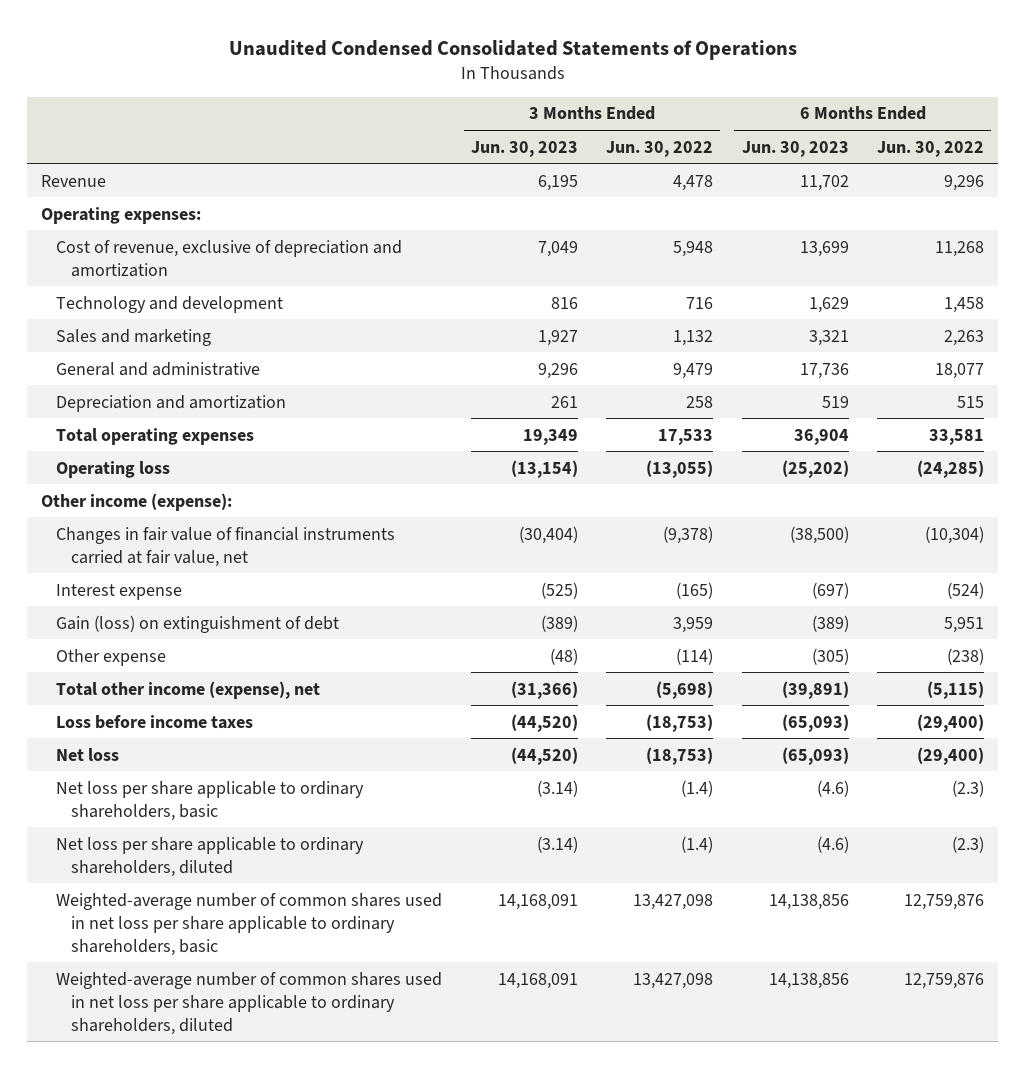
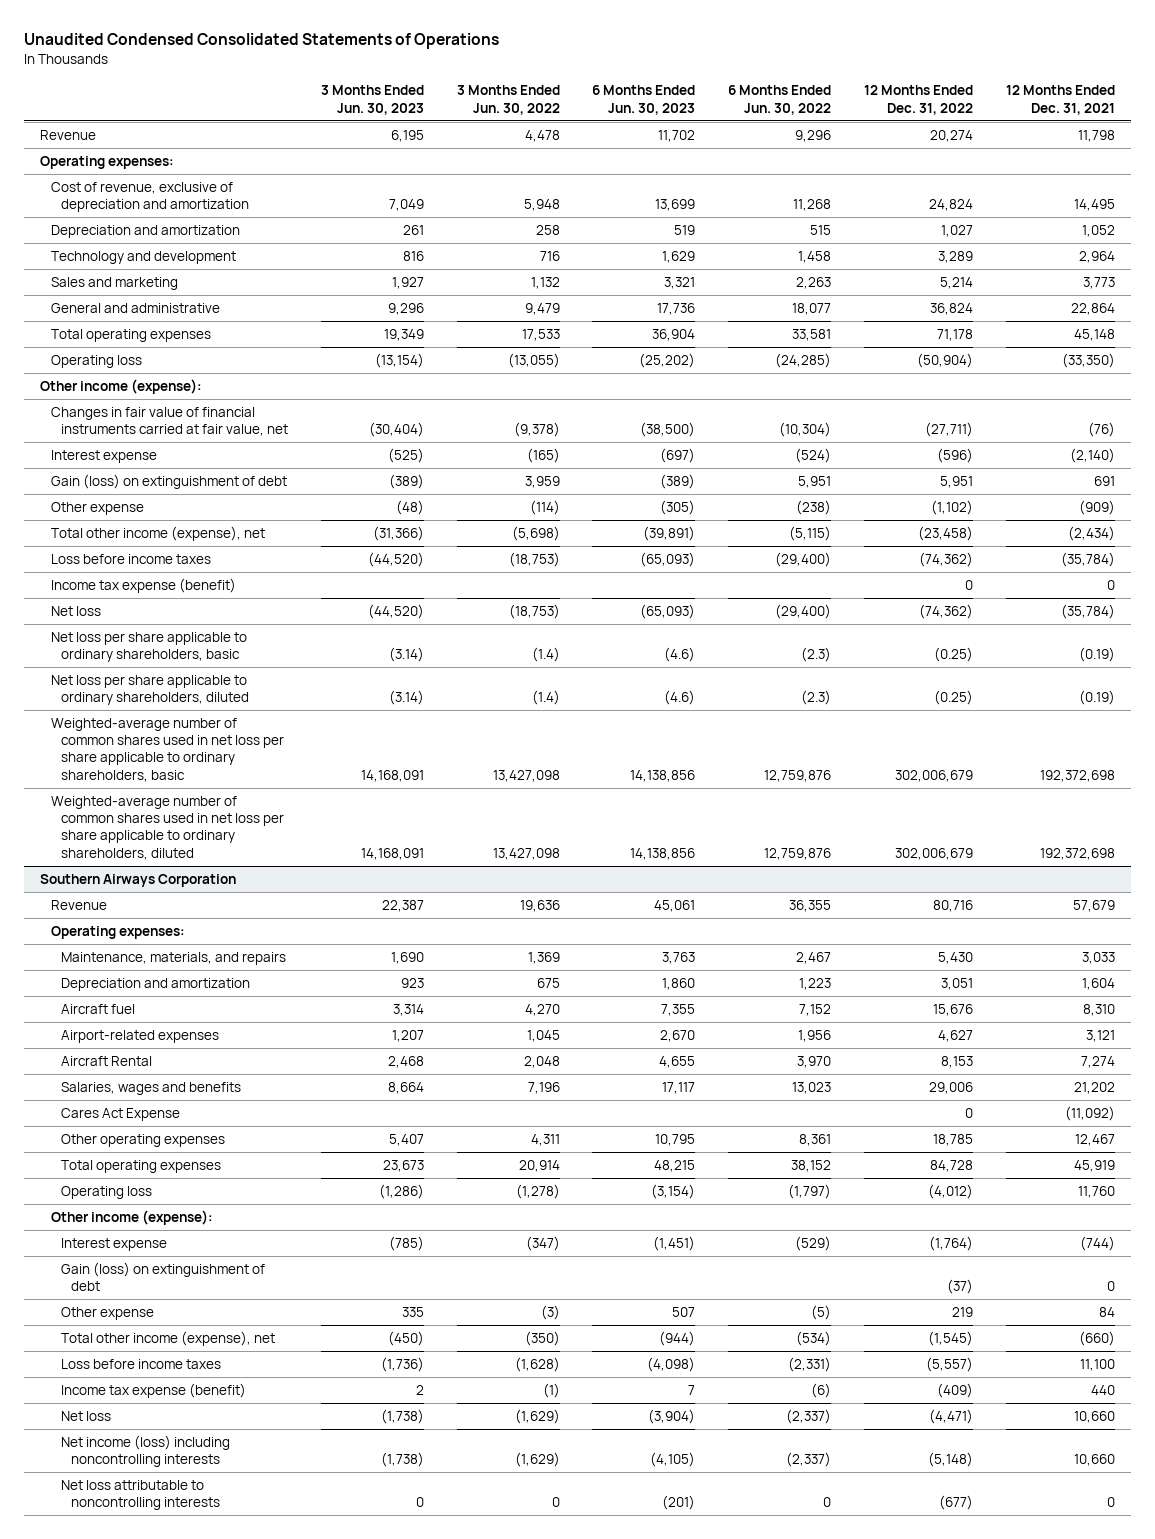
- | 3 Months Ended Jun. 30, 2023 | 3 Months Ended Jun. 30, 2022 | 6 Months Ended Jun. 30, 2023 | 6 Months Ended Jun. 30, 2022
+ | 3 Months Ended Jun. 30, 2023 | 3 Months Ended Jun. 30, 2022 | 6 Months Ended Jun. 30, 2023 | 6 Months Ended Jun. 30, 2022 | 12 Months Ended Dec. 31, 2022 | 12 Months Ended Dec. 31, 2021
moved up: Depreciation and amortization | 261 | 258 | 519 | 515 | 1,027 | 1,052
+ Income tax expense (benefit) | | | | | 0 | 0
+ Southern Airways Corporation
+ Revenue | 22,387 | 19,636 | 45,061 | 36,355 | 80,716 | 57,679
+ Operating expenses:
+ Maintenance, materials, and repairs | 1,690 | 1,369 | 3,763 | 2,467 | 5,430 | 3,033
+ Depreciation and amortization | 923 | 675 | 1,860 | 1,223 | 3,051 | 1,604
+ Aircraft fuel | 3,314 | 4,270 | 7,355 | 7,152 | 15,676 | 8,310
+ Airport-related expenses | 1,207 | 1,045 | 2,670 | 1,956 | 4,627 | 3,121
+ Aircraft Rental | 2,468 | 2,048 | 4,655 | 3,970 | 8,153 | 7,274
+ Salaries, wages and benefits | 8,664 | 7,196 | 17,117 | 13,023 | 29,006 | 21,202
+ Cares Act Expense | | | | | 0 | (11,092)
+ Other operating expenses | 5,407 | 4,311 | 10,795 | 8,361 | 18,785 | 12,467
+ Total operating expenses | 23,673 | 20,914 | 48,215 | 38,152 | 84,728 | 45,919
+ Operating loss | (1,286) | (1,278) | (3,154) | (1,797) | (4,012) | 11,760
+ Other income (expense):
+ Interest expense | (785) | (347) | (1,451) | (529) | (1,764) | (744)
+ Gain (loss) on extinguishment of debt | | | | | (37) | 0
+ Other expense | 335 | (3) | 507 | (5) | 219 | 84
+ Total other income (expense), net | (450) | (350) | (944) | (534) | (1,545) | (660)
+ Loss before income taxes | (1,736) | (1,628) | (4,098) | (2,331) | (5,557) | 11,100
+ Income tax expense (benefit) | 2 | (1) | 7 | (6) | (409) | 440
+ Net loss | (1,738) | (1,629) | (3,904) | (2,337) | (4,471) | 10,660
+ Net income (loss) including noncontrolling interests | (1,738) | (1,629) | (4,105) | (2,337) | (5,148) | 10,660
+ Net loss attributable to noncontrolling interests | 0 | 0 | (201) | 0 | (677) | 0

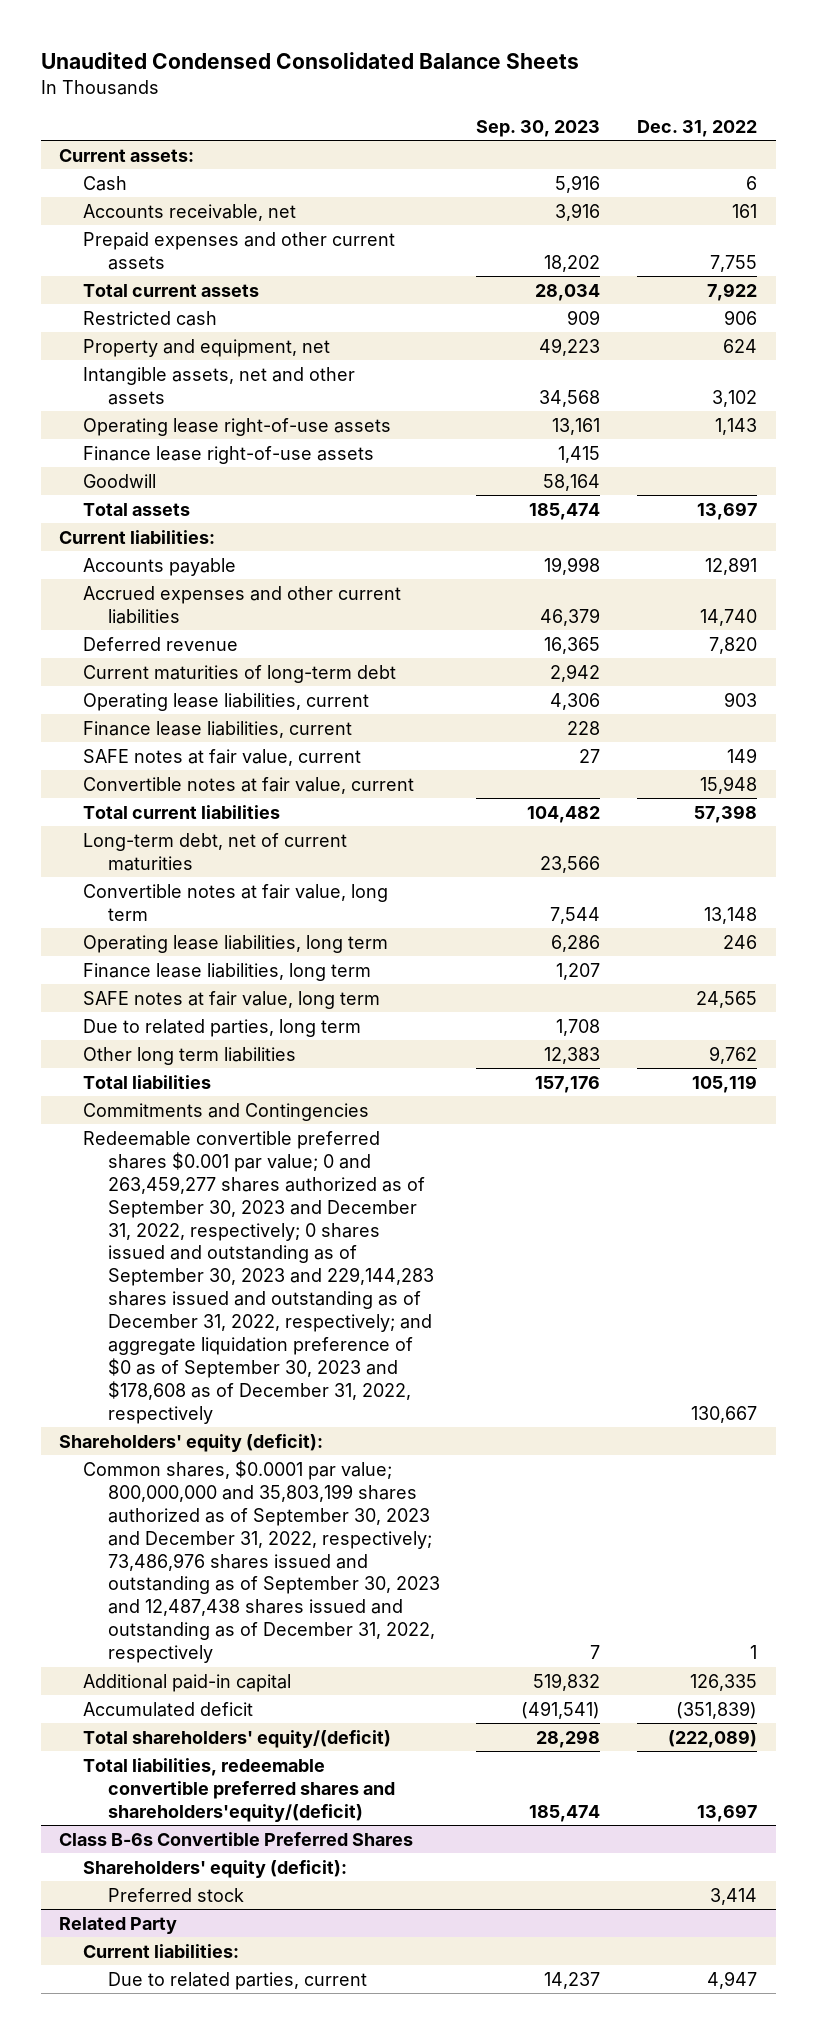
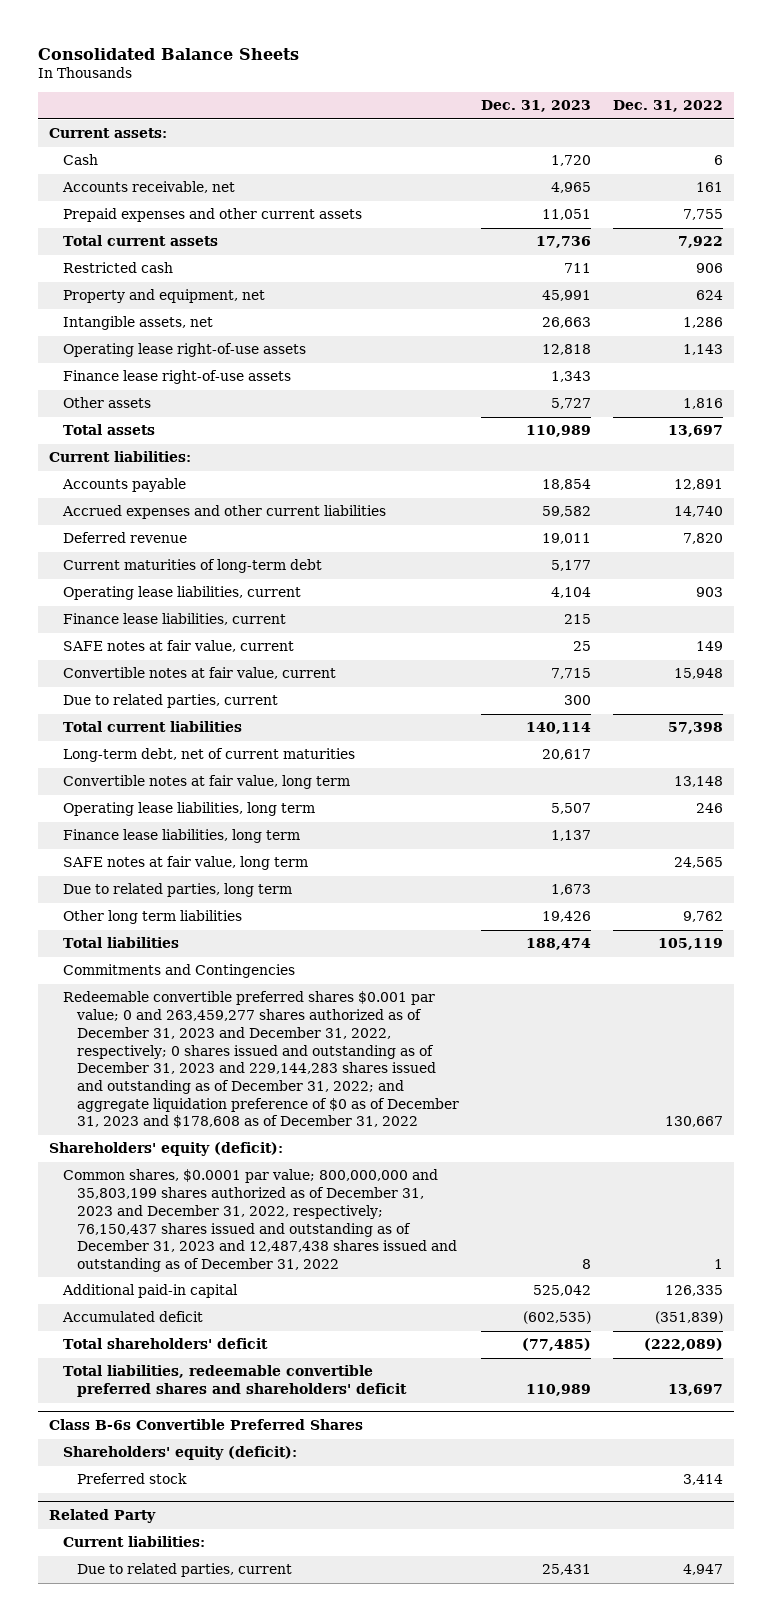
- Unaudited Condensed Consolidated Balance Sheets
+ Consolidated Balance Sheets
- | Sep. 30, 2023 | Dec. 31, 2022
+ | Dec. 31, 2023 | Dec. 31, 2022
- Intangible assets, net and other assets | 34,568 | 3,102
+ Intangible assets, net | 26,663 | 1,286
- Goodwill | 58,164 |
+ Other assets | 5,727 | 1,816
+ Due to related parties, current | 300 |
- Redeemable convertible preferred shares $0.001 par value; 0 and 263,459,277 shares authorized as of September 30, 2023 and December 31, 2022, respectively; 0 shares issued and outstanding as of September 30, 2023 and 229,144,283 shares issued and outstanding as of December 31, 2022, respectively; and aggregate liquidation preference of $0 as of September 30, 2023 and $178,608 as of December 31, 2022, respectively | | 130,667
+ Redeemable convertible preferred shares $0.001 par value; 0 and 263,459,277 shares authorized as of December 31, 2023 and December 31, 2022, respectively; 0 shares issued and outstanding as of December 31, 2023 and 229,144,283 shares issued and outstanding as of December 31, 2022; and aggregate liquidation preference of $0 as of December 31, 2023 and $178,608 as of December 31, 2022 | | 130,667
- Common shares, $0.0001 par value; 800,000,000 and 35,803,199 shares authorized as of September 30, 2023 and December 31, 2022, respectively; 73,486,976 shares issued and outstanding as of September 30, 2023 and 12,487,438 shares issued and outstanding as of December 31, 2022, respectively | 7 | 1
+ Common shares, $0.0001 par value; 800,000,000 and 35,803,199 shares authorized as of December 31, 2023 and December 31, 2022, respectively; 76,150,437 shares issued and outstanding as of December 31, 2023 and 12,487,438 shares issued and outstanding as of December 31, 2022 | 8 | 1
- Total shareholders' equity/(deficit) | 28,298 | (222,089)
- Total liabilities, redeemable convertible preferred shares and shareholders'equity/(deficit) | 185,474 | 13,697
+ Total shareholders' deficit | (77,485) | (222,089)
+ Total liabilities, redeemable convertible preferred shares and shareholders' deficit | 110,989 | 13,697

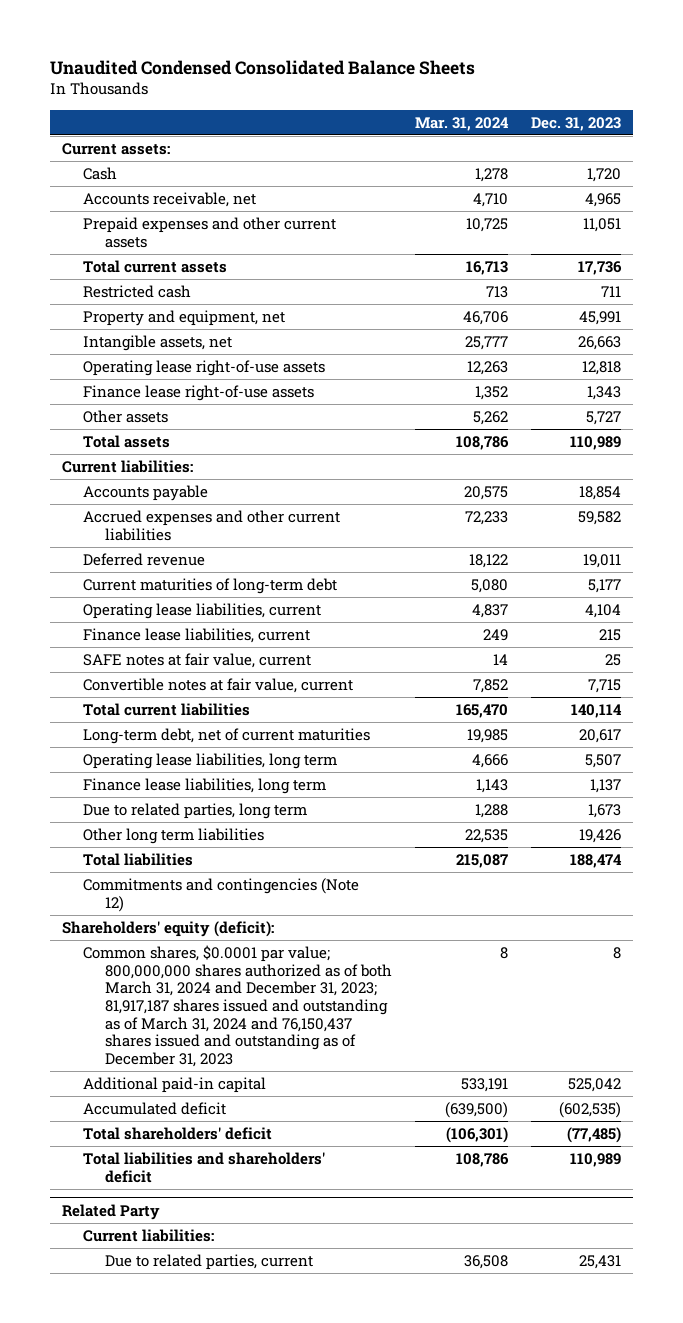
- Consolidated Balance Sheets
+ Unaudited Condensed Consolidated Balance Sheets
- | Dec. 31, 2023 | Dec. 31, 2022
+ | Mar. 31, 2024 | Dec. 31, 2023
- Due to related parties, current | 300 |
- Convertible notes at fair value, long term | | 13,148
- SAFE notes at fair value, long term | | 24,565
- Commitments and Contingencies
- Redeemable convertible preferred shares $0.001 par value; 0 and 263,459,277 shares authorized as of December 31, 2023 and December 31, 2022, respectively; 0 shares issued and outstanding as of December 31, 2023 and 229,144,283 shares issued and outstanding as of December 31, 2022; and aggregate liquidation preference of $0 as of December 31, 2023 and $178,608 as of December 31, 2022 | | 130,667
+ Commitments and contingencies (Note 12)
- Common shares, $0.0001 par value; 800,000,000 and 35,803,199 shares authorized as of December 31, 2023 and December 31, 2022, respectively; 76,150,437 shares issued and outstanding as of December 31, 2023 and 12,487,438 shares issued and outstanding as of December 31, 2022 | 8 | 1
+ Common shares, $0.0001 par value; 800,000,000 shares authorized as of both March 31, 2024 and December 31, 2023; 81,917,187 shares issued and outstanding as of March 31, 2024 and 76,150,437 shares issued and outstanding as of December 31, 2023 | 8 | 8
- Total liabilities, redeemable convertible preferred shares and shareholders' deficit | 110,989 | 13,697
- Class B-6s Convertible Preferred Shares
- Shareholders' equity (deficit):
- Preferred stock | | 3,414
+ Total liabilities and shareholders' deficit | 108,786 | 110,989

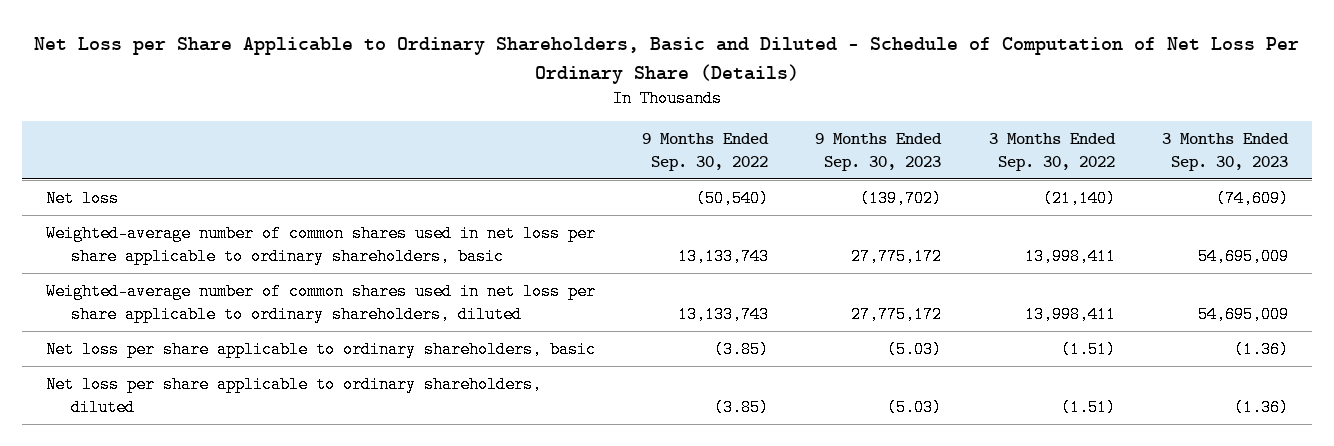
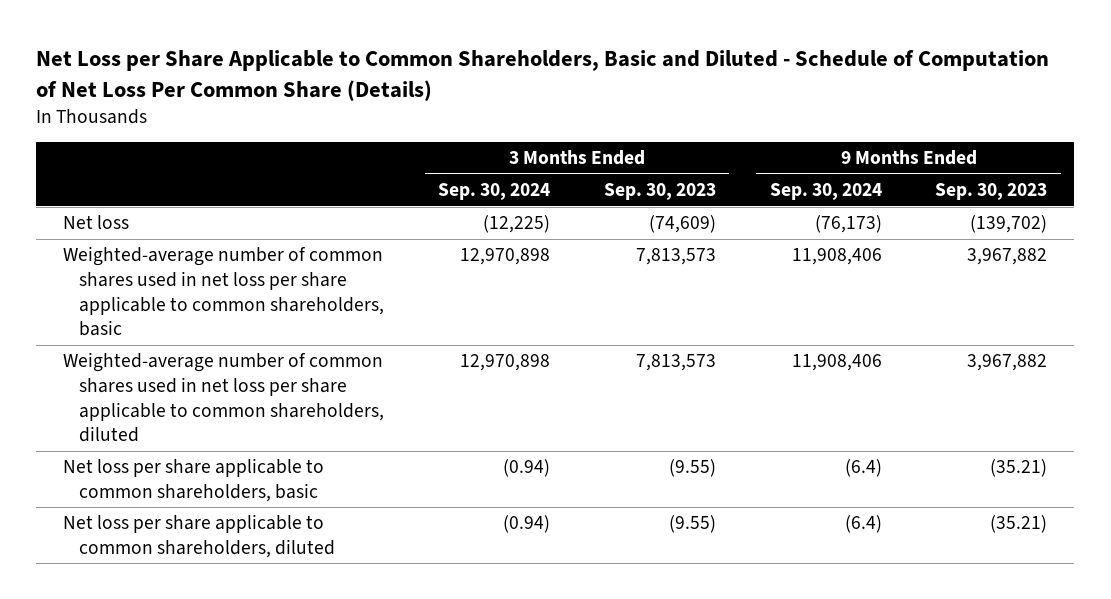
- Net Loss per Share Applicable to Ordinary Shareholders, Basic and Diluted - Schedule of Computation of Net Loss Per Ordinary Share (Details)
+ Net Loss per Share Applicable to Common Shareholders, Basic and Diluted - Schedule of Computation of Net Loss Per Common Share (Details)
- | 9 Months Ended Sep. 30, 2022 | 9 Months Ended Sep. 30, 2023 | 3 Months Ended Sep. 30, 2022 | 3 Months Ended Sep. 30, 2023
+ | 3 Months Ended Sep. 30, 2024 | 3 Months Ended Sep. 30, 2023 | 9 Months Ended Sep. 30, 2024 | 9 Months Ended Sep. 30, 2023
- Weighted-average number of common shares used in net loss per share applicable to ordinary shareholders, basic | 13,133,743 | 27,775,172 | 13,998,411 | 54,695,009
- Weighted-average number of common shares used in net loss per share applicable to ordinary shareholders, diluted | 13,133,743 | 27,775,172 | 13,998,411 | 54,695,009
- Net loss per share applicable to ordinary shareholders, basic | (3.85) | (5.03) | (1.51) | (1.36)
- Net loss per share applicable to ordinary shareholders, diluted | (3.85) | (5.03) | (1.51) | (1.36)
+ Weighted-average number of common shares used in net loss per share applicable to common shareholders, basic | 12,970,898 | 7,813,573 | 11,908,406 | 3,967,882
+ Weighted-average number of common shares used in net loss per share applicable to common shareholders, diluted | 12,970,898 | 7,813,573 | 11,908,406 | 3,967,882
+ Net loss per share applicable to common shareholders, basic | (0.94) | (9.55) | (6.4) | (35.21)
+ Net loss per share applicable to common shareholders, diluted | (0.94) | (9.55) | (6.4) | (35.21)

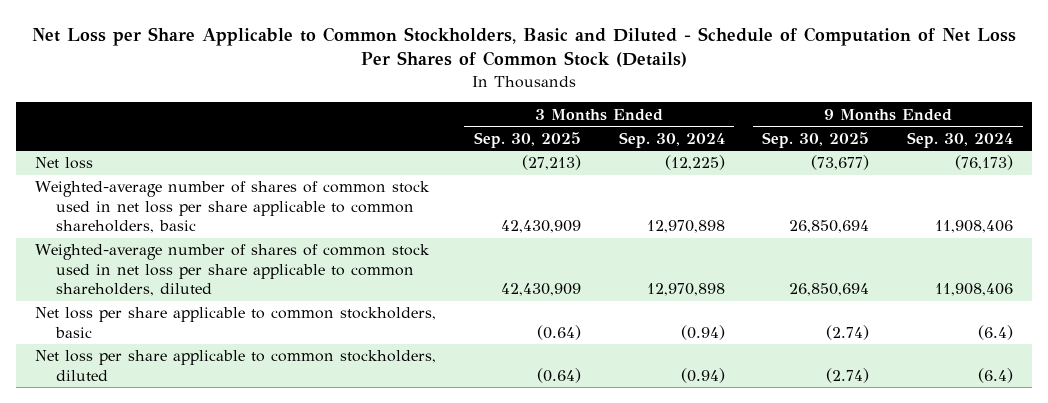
- Net Loss per Share Applicable to Common Shareholders, Basic and Diluted - Schedule of Computation of Net Loss Per Common Share (Details)
+ Net Loss per Share Applicable to Common Stockholders, Basic and Diluted - Schedule of Computation of Net Loss Per Shares of Common Stock (Details)
- | 3 Months Ended Sep. 30, 2024 | 3 Months Ended Sep. 30, 2023 | 9 Months Ended Sep. 30, 2024 | 9 Months Ended Sep. 30, 2023
+ | 3 Months Ended Sep. 30, 2025 | 3 Months Ended Sep. 30, 2024 | 9 Months Ended Sep. 30, 2025 | 9 Months Ended Sep. 30, 2024
- Weighted-average number of common shares used in net loss per share applicable to common shareholders, basic | 12,970,898 | 7,813,573 | 11,908,406 | 3,967,882
- Weighted-average number of common shares used in net loss per share applicable to common shareholders, diluted | 12,970,898 | 7,813,573 | 11,908,406 | 3,967,882
- Net loss per share applicable to common shareholders, basic | (0.94) | (9.55) | (6.4) | (35.21)
- Net loss per share applicable to common shareholders, diluted | (0.94) | (9.55) | (6.4) | (35.21)
+ Weighted-average number of shares of common stock used in net loss per share applicable to common shareholders, basic | 42,430,909 | 12,970,898 | 26,850,694 | 11,908,406
+ Weighted-average number of shares of common stock used in net loss per share applicable to common shareholders, diluted | 42,430,909 | 12,970,898 | 26,850,694 | 11,908,406
+ Net loss per share applicable to common stockholders, basic | (0.64) | (0.94) | (2.74) | (6.4)
+ Net loss per share applicable to common stockholders, diluted | (0.64) | (0.94) | (2.74) | (6.4)

